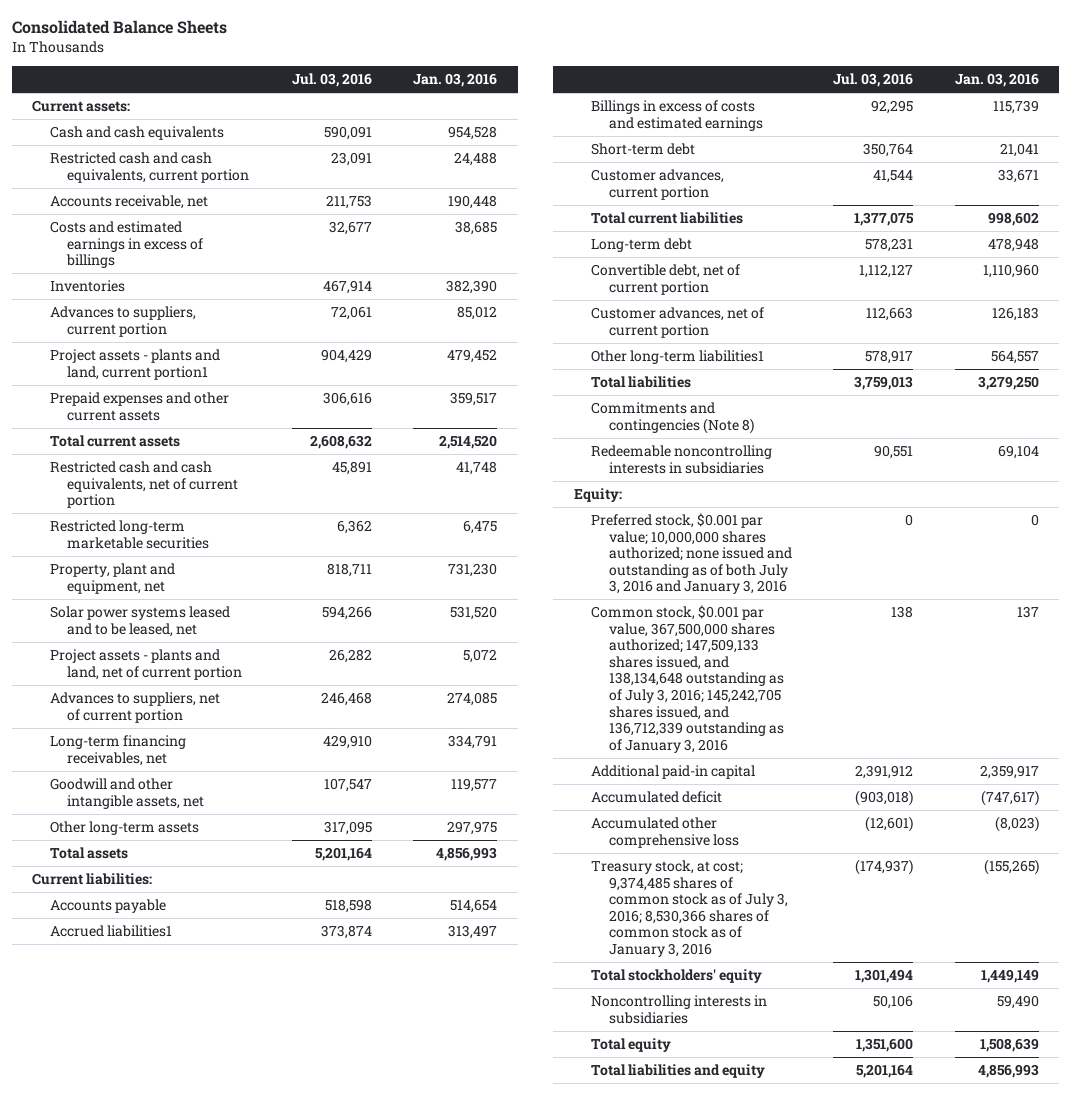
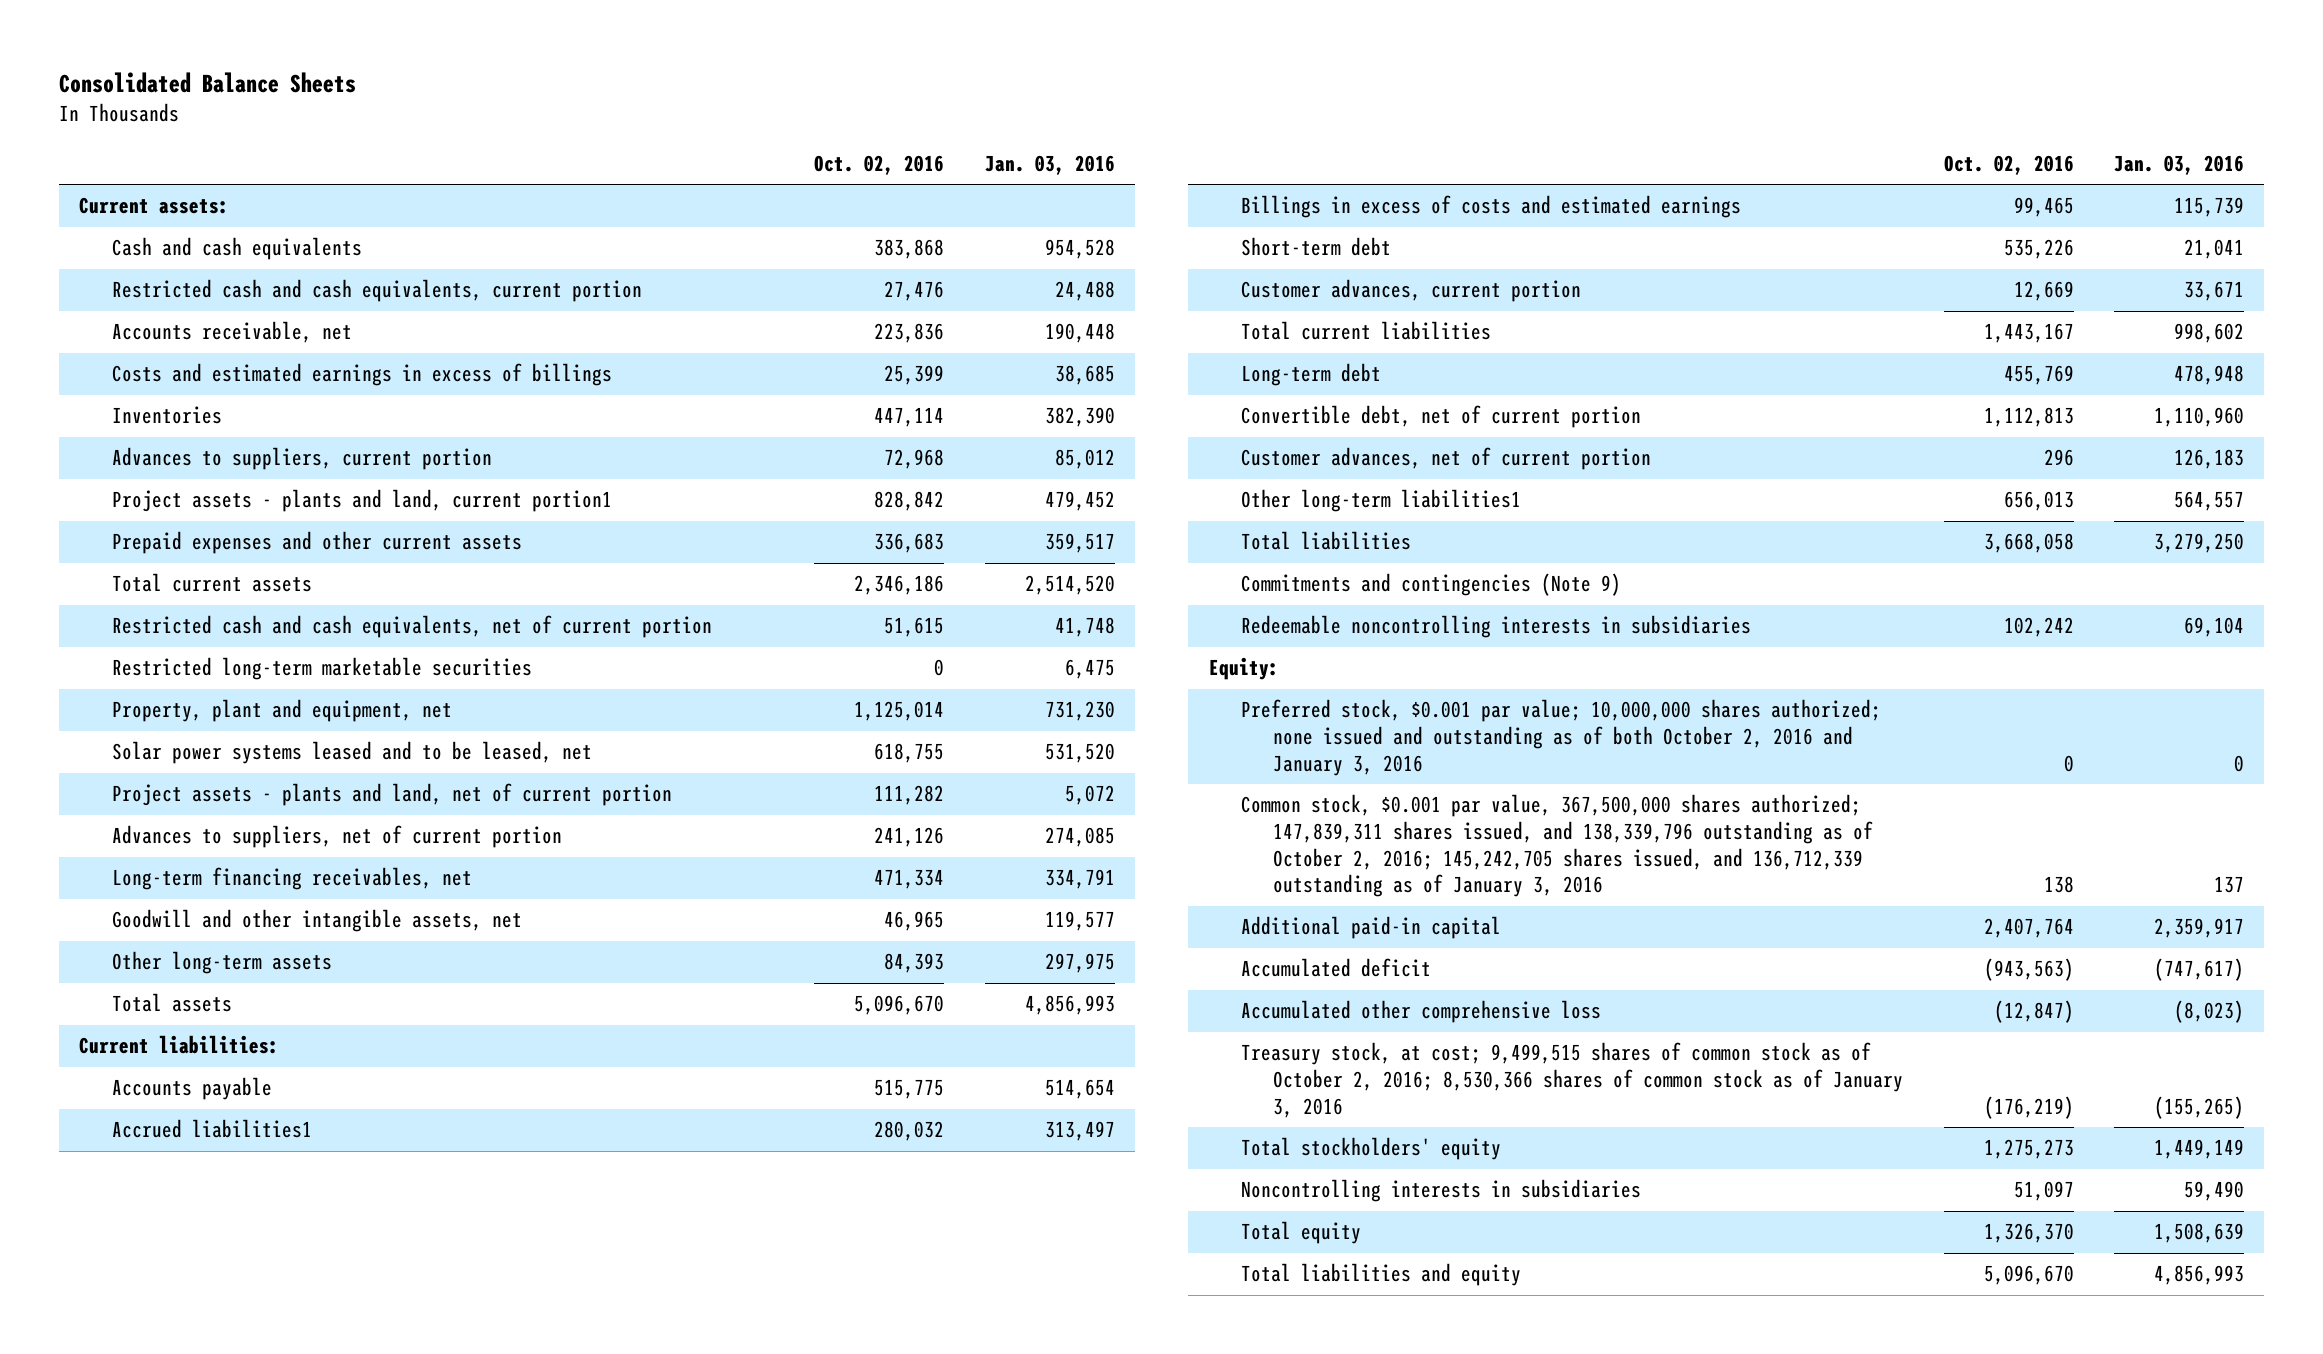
- | Jul. 03, 2016 | Jan. 03, 2016
+ | Oct. 02, 2016 | Jan. 03, 2016
- Commitments and contingencies (Note 8)
+ Commitments and contingencies (Note 9)
- Preferred stock, $0.001 par value; 10,000,000 shares authorized; none issued and outstanding as of both July 3, 2016 and January 3, 2016 | 0 | 0
- Common stock, $0.001 par value, 367,500,000 shares authorized; 147,509,133 shares issued, and 138,134,648 outstanding as of July 3, 2016; 145,242,705 shares issued, and 136,712,339 outstanding as of January 3, 2016 | 138 | 137
+ Preferred stock, $0.001 par value; 10,000,000 shares authorized; none issued and outstanding as of both October 2, 2016 and January 3, 2016 | 0 | 0
+ Common stock, $0.001 par value, 367,500,000 shares authorized; 147,839,311 shares issued, and 138,339,796 outstanding as of October 2, 2016; 145,242,705 shares issued, and 136,712,339 outstanding as of January 3, 2016 | 138 | 137
- Treasury stock, at cost; 9,374,485 shares of common stock as of July 3, 2016; 8,530,366 shares of common stock as of January 3, 2016 | (174,937) | (155,265)
+ Treasury stock, at cost; 9,499,515 shares of common stock as of October 2, 2016; 8,530,366 shares of common stock as of January 3, 2016 | (176,219) | (155,265)

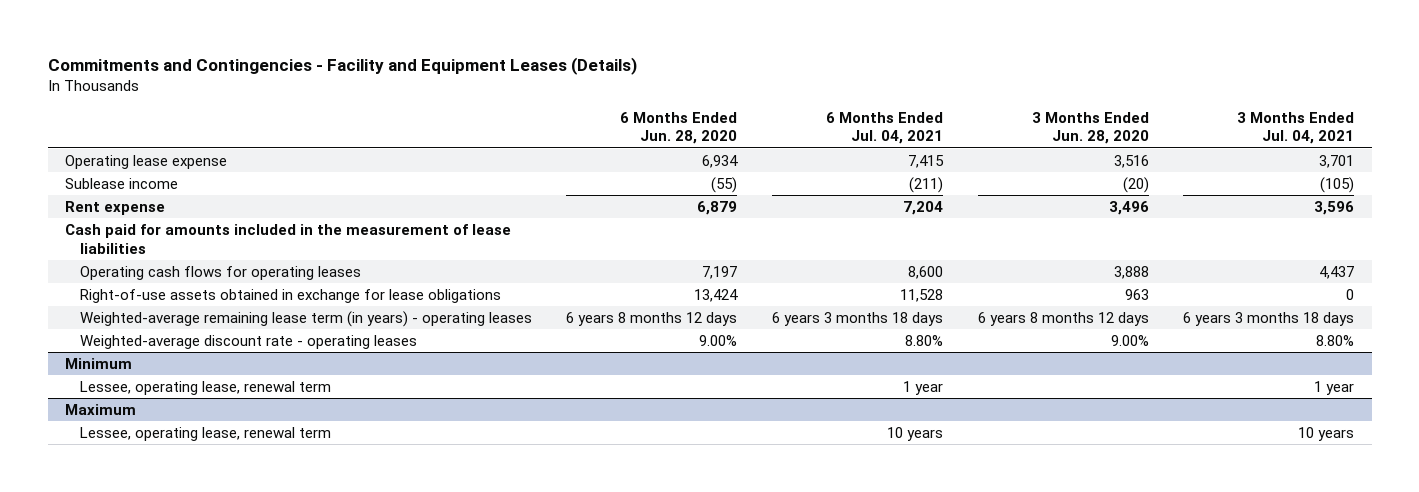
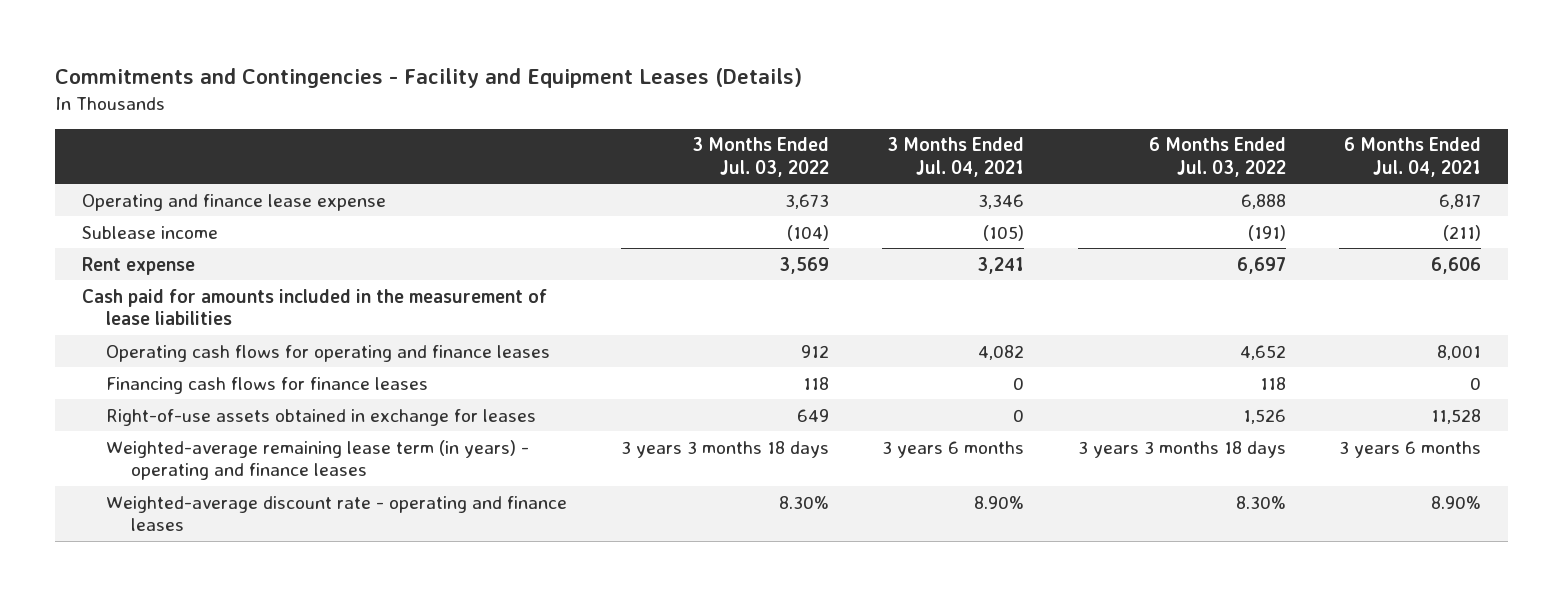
- | 6 Months Ended Jun. 28, 2020 | 6 Months Ended Jul. 04, 2021 | 3 Months Ended Jun. 28, 2020 | 3 Months Ended Jul. 04, 2021
+ | 3 Months Ended Jul. 03, 2022 | 3 Months Ended Jul. 04, 2021 | 6 Months Ended Jul. 03, 2022 | 6 Months Ended Jul. 04, 2021
- Operating lease expense | 6,934 | 7,415 | 3,516 | 3,701
+ Operating and finance lease expense | 3,673 | 3,346 | 6,888 | 6,817
- Rent expense | 6,879 | 7,204 | 3,496 | 3,596
+ Rent expense | 3,569 | 3,241 | 6,697 | 6,606
- Operating cash flows for operating leases | 7,197 | 8,600 | 3,888 | 4,437
- Right-of-use assets obtained in exchange for lease obligations | 13,424 | 11,528 | 963 | 0
- Weighted-average remaining lease term (in years) - operating leases | 6 years 8 months 12 days | 6 years 3 months 18 days | 6 years 8 months 12 days | 6 years 3 months 18 days
- Weighted-average discount rate - operating leases | 9.00% | 8.80% | 9.00% | 8.80%
- Minimum
- Lessee, operating lease, renewal term | | 1 year | | 1 year
- Maximum
- Lessee, operating lease, renewal term | | 10 years | | 10 years
+ Operating cash flows for operating and finance leases | 912 | 4,082 | 4,652 | 8,001
+ Financing cash flows for finance leases | 118 | 0 | 118 | 0
+ Right-of-use assets obtained in exchange for leases | 649 | 0 | 1,526 | 11,528
+ Weighted-average remaining lease term (in years) - operating and finance leases | 3 years 3 months 18 days | 3 years 6 months | 3 years 3 months 18 days | 3 years 6 months
+ Weighted-average discount rate - operating and finance leases | 8.30% | 8.90% | 8.30% | 8.90%

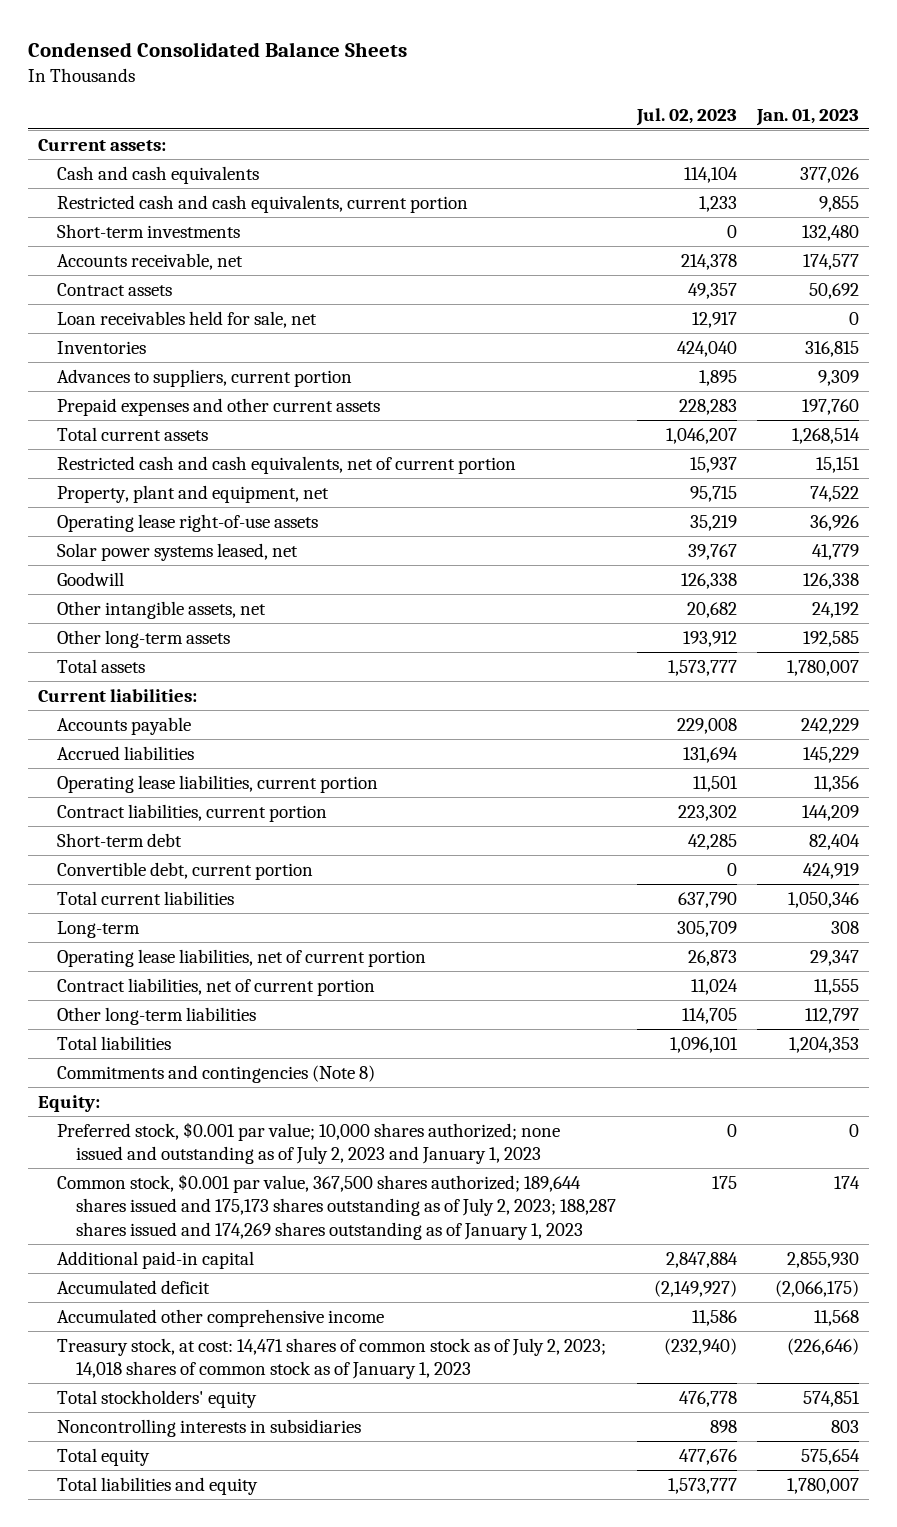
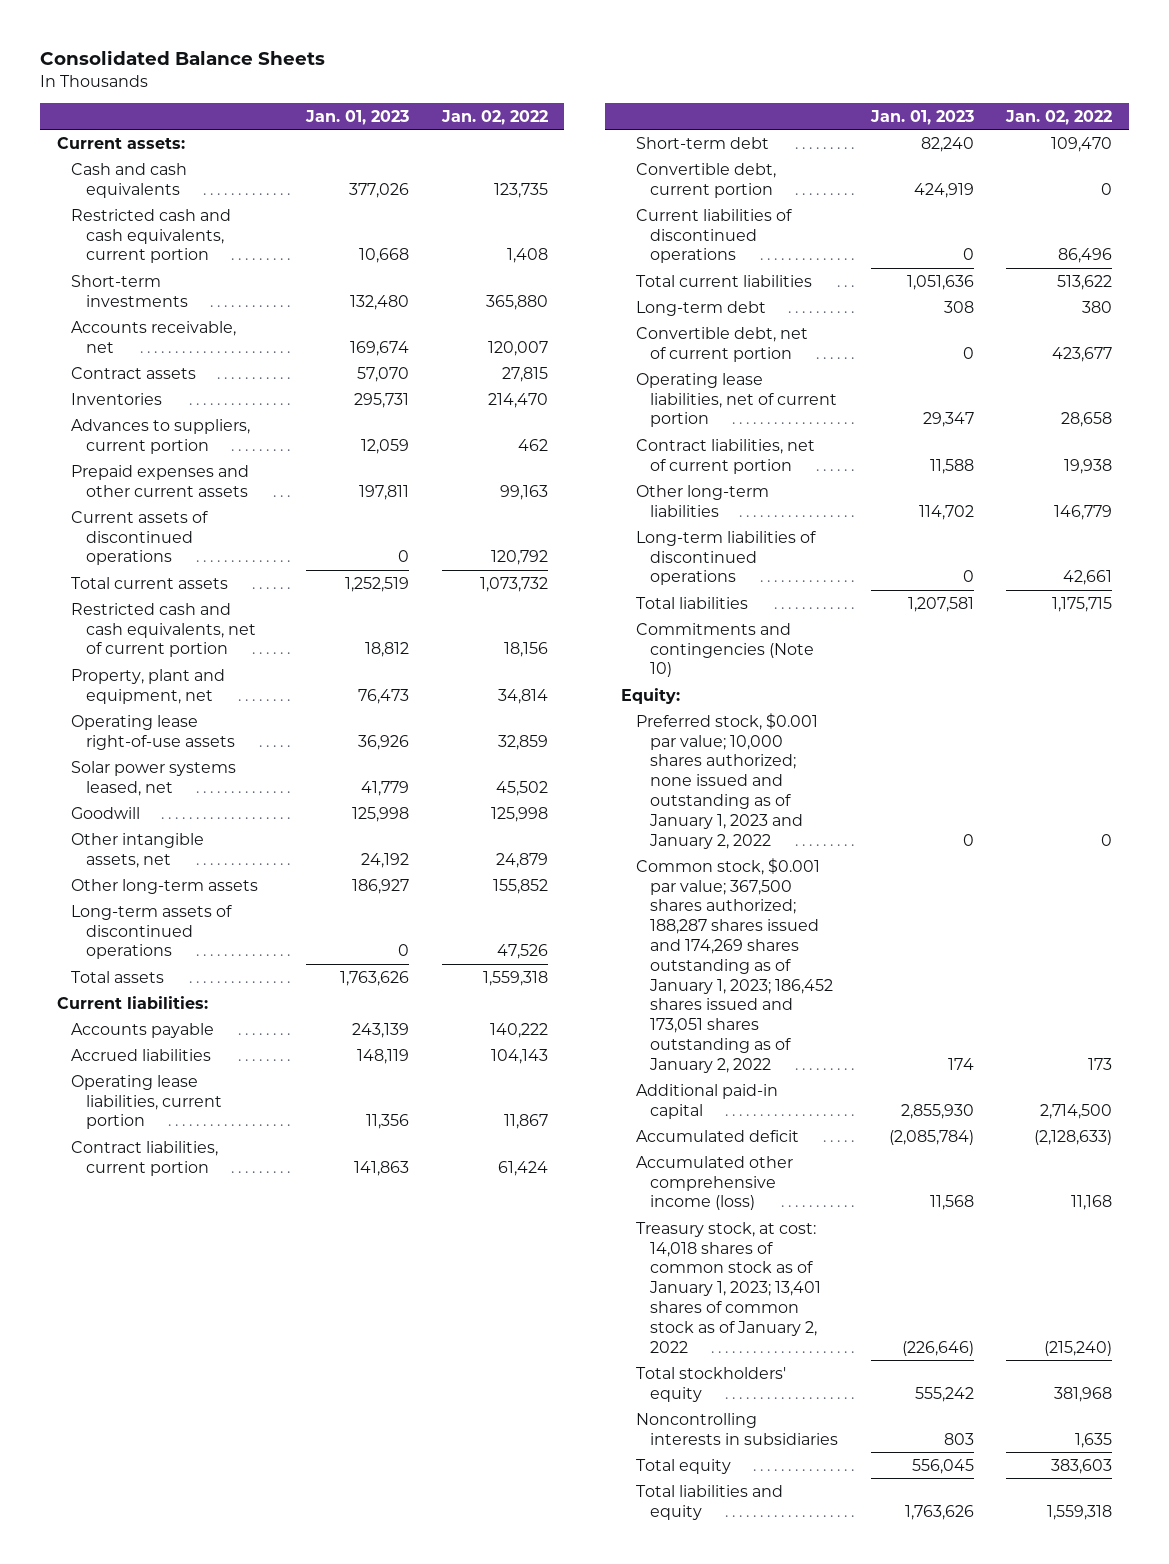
- Condensed Consolidated Balance Sheets
+ Consolidated Balance Sheets
- | Jul. 02, 2023 | Jan. 01, 2023
+ | Jan. 01, 2023 | Jan. 02, 2022
- Restricted cash and cash equivalents, current portion | 1,233 | 9,855
+ Restricted cash and cash equivalents, current portion | 10,668 | 1,408
- Accounts receivable, net | 214,378 | 174,577
- Contract assets | 49,357 | 50,692
- Loan receivables held for sale, net | 12,917 | 0
- Inventories | 424,040 | 316,815
- Advances to suppliers, current portion | 1,895 | 9,309
- Prepaid expenses and other current assets | 228,283 | 197,760
- Total current assets | 1,046,207 | 1,268,514
- Restricted cash and cash equivalents, net of current portion | 15,937 | 15,151
- Property, plant and equipment, net | 95,715 | 74,522
+ Accounts receivable, net | 169,674 | 120,007
+ Contract assets | 57,070 | 27,815
+ Inventories | 295,731 | 214,470
+ Advances to suppliers, current portion | 12,059 | 462
+ Prepaid expenses and other current assets | 197,811 | 99,163
+ Current assets of discontinued operations | 0 | 120,792
+ Total current assets | 1,252,519 | 1,073,732
+ Restricted cash and cash equivalents, net of current portion | 18,812 | 18,156
+ Property, plant and equipment, net | 76,473 | 34,814
- Goodwill | 126,338 | 126,338
+ Goodwill | 125,998 | 125,998
- Other long-term assets | 193,912 | 192,585
- Total assets | 1,573,777 | 1,780,007
+ Other long-term assets | 186,927 | 155,852
+ Long-term assets of discontinued operations | 0 | 47,526
+ Total assets | 1,763,626 | 1,559,318
- Accounts payable | 229,008 | 242,229
- Accrued liabilities | 131,694 | 145,229
+ Accounts payable | 243,139 | 140,222
+ Accrued liabilities | 148,119 | 104,143
- Contract liabilities, current portion | 223,302 | 144,209
- Short-term debt | 42,285 | 82,404
+ Contract liabilities, current portion | 141,863 | 61,424
+ Short-term debt | 82,240 | 109,470
- Total current liabilities | 637,790 | 1,050,346
- Long-term | 305,709 | 308
+ Current liabilities of discontinued operations | 0 | 86,496
+ Total current liabilities | 1,051,636 | 513,622
+ Long-term debt | 308 | 380
+ Convertible debt, net of current portion | 0 | 423,677
- Contract liabilities, net of current portion | 11,024 | 11,555
- Other long-term liabilities | 114,705 | 112,797
- Total liabilities | 1,096,101 | 1,204,353
- Commitments and contingencies (Note 8)
+ Contract liabilities, net of current portion | 11,588 | 19,938
+ Other long-term liabilities | 114,702 | 146,779
+ Long-term liabilities of discontinued operations | 0 | 42,661
+ Total liabilities | 1,207,581 | 1,175,715
+ Commitments and contingencies (Note 10)
- Preferred stock, $0.001 par value; 10,000 shares authorized; none issued and outstanding as of July 2, 2023 and January 1, 2023 | 0 | 0
- Common stock, $0.001 par value, 367,500 shares authorized; 189,644 shares issued and 175,173 shares outstanding as of July 2, 2023; 188,287 shares issued and 174,269 shares outstanding as of January 1, 2023 | 175 | 174
+ Preferred stock, $0.001 par value; 10,000 shares authorized; none issued and outstanding as of January 1, 2023 and January 2, 2022 | 0 | 0
+ Common stock, $0.001 par value; 367,500 shares authorized; 188,287 shares issued and 174,269 shares outstanding as of January 1, 2023; 186,452 shares issued and 173,051 shares outstanding as of January 2, 2022 | 174 | 173
- Accumulated deficit | (2,149,927) | (2,066,175)
- Accumulated other comprehensive income | 11,586 | 11,568
- Treasury stock, at cost: 14,471 shares of common stock as of July 2, 2023; 14,018 shares of common stock as of January 1, 2023 | (232,940) | (226,646)
- Total stockholders' equity | 476,778 | 574,851
+ Accumulated deficit | (2,085,784) | (2,128,633)
+ Accumulated other comprehensive income (loss) | 11,568 | 11,168
+ Treasury stock, at cost: 14,018 shares of common stock as of January 1, 2023; 13,401 shares of common stock as of January 2, 2022 | (226,646) | (215,240)
+ Total stockholders' equity | 555,242 | 381,968
- Total equity | 477,676 | 575,654
- Total liabilities and equity | 1,573,777 | 1,780,007
+ Total equity | 556,045 | 383,603
+ Total liabilities and equity | 1,763,626 | 1,559,318

